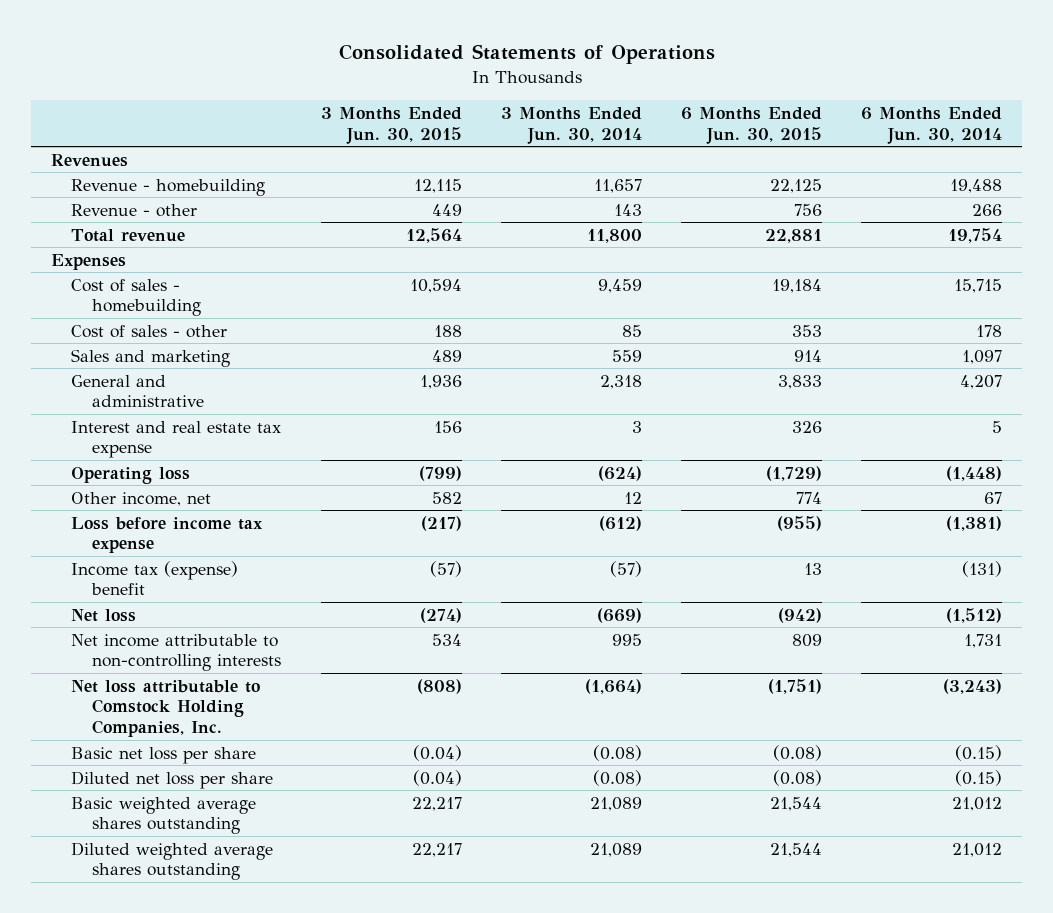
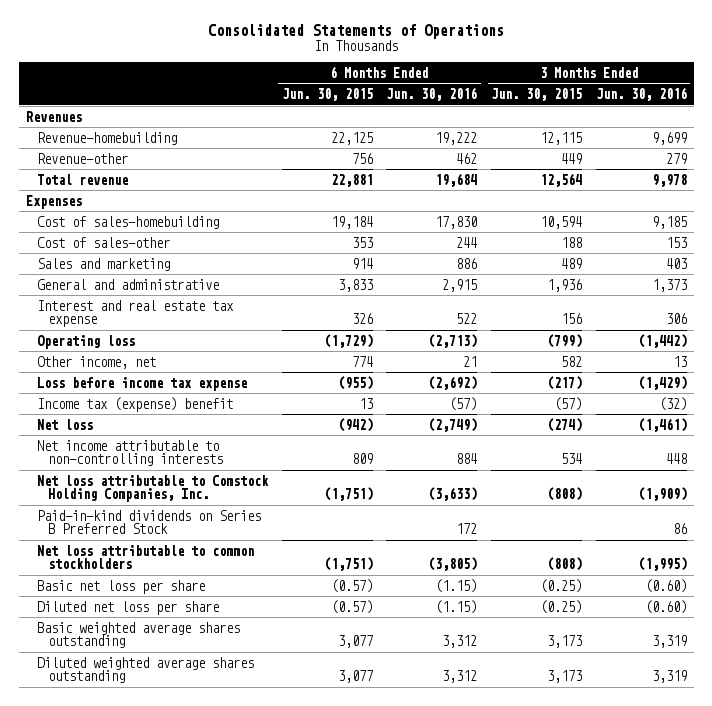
- | 3 Months Ended Jun. 30, 2015 | 3 Months Ended Jun. 30, 2014 | 6 Months Ended Jun. 30, 2015 | 6 Months Ended Jun. 30, 2014
+ | 6 Months Ended Jun. 30, 2015 | 6 Months Ended Jun. 30, 2016 | 3 Months Ended Jun. 30, 2015 | 3 Months Ended Jun. 30, 2016
- Revenue - homebuilding | 12,115 | 11,657 | 22,125 | 19,488
- Revenue - other | 449 | 143 | 756 | 266
+ Revenue-homebuilding | 22,125 | 19,222 | 12,115 | 9,699
+ Revenue-other | 756 | 462 | 449 | 279
- Cost of sales - homebuilding | 10,594 | 9,459 | 19,184 | 15,715
- Cost of sales - other | 188 | 85 | 353 | 178
+ Cost of sales-homebuilding | 19,184 | 17,830 | 10,594 | 9,185
+ Cost of sales-other | 353 | 244 | 188 | 153
- Basic net loss per share | (0.04) | (0.08) | (0.08) | (0.15)
- Diluted net loss per share | (0.04) | (0.08) | (0.08) | (0.15)
- Basic weighted average shares outstanding | 22,217 | 21,089 | 21,544 | 21,012
- Diluted weighted average shares outstanding | 22,217 | 21,089 | 21,544 | 21,012
+ Paid-in-kind dividends on Series B Preferred Stock | | 172 | | 86
+ Net loss attributable to common stockholders | (1,751) | (3,805) | (808) | (1,995)
+ Basic net loss per share | (0.57) | (1.15) | (0.25) | (0.60)
+ Diluted net loss per share | (0.57) | (1.15) | (0.25) | (0.60)
+ Basic weighted average shares outstanding | 3,077 | 3,312 | 3,173 | 3,319
+ Diluted weighted average shares outstanding | 3,077 | 3,312 | 3,173 | 3,319

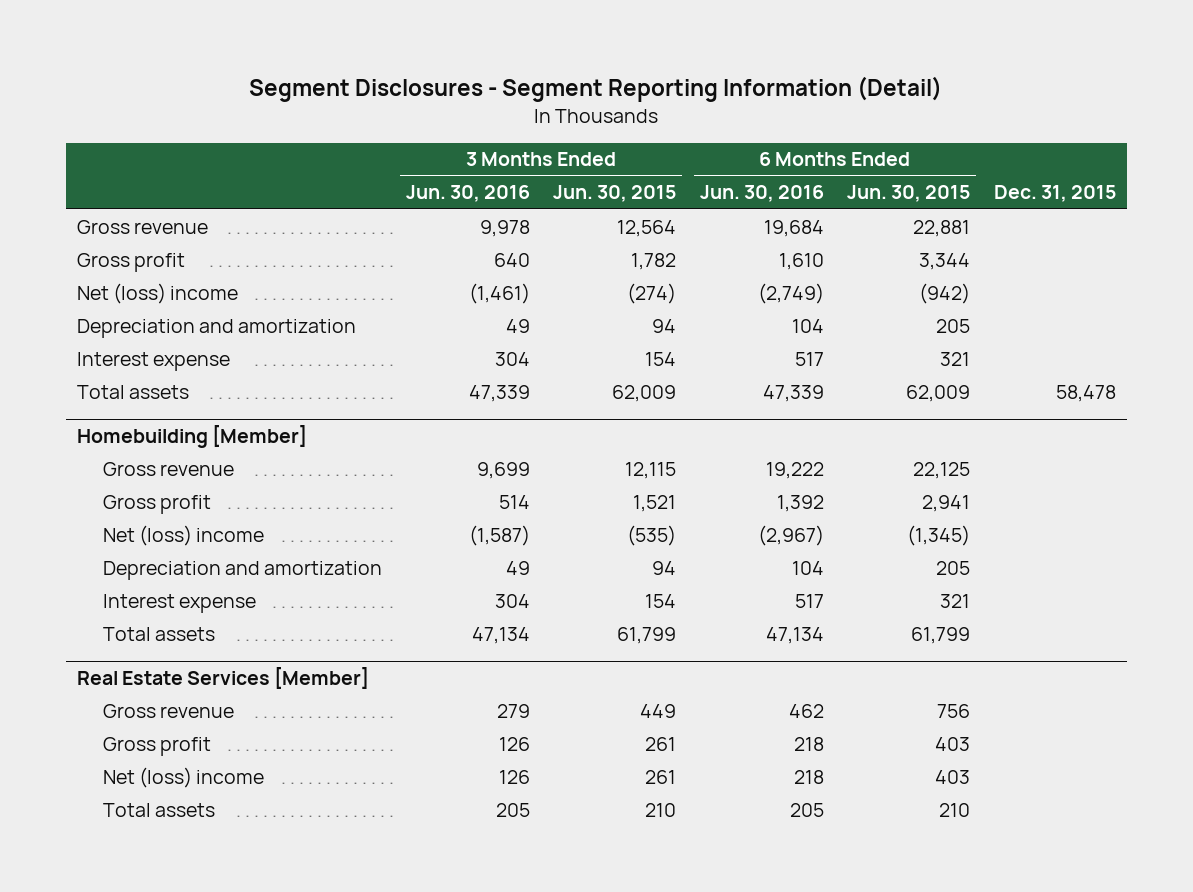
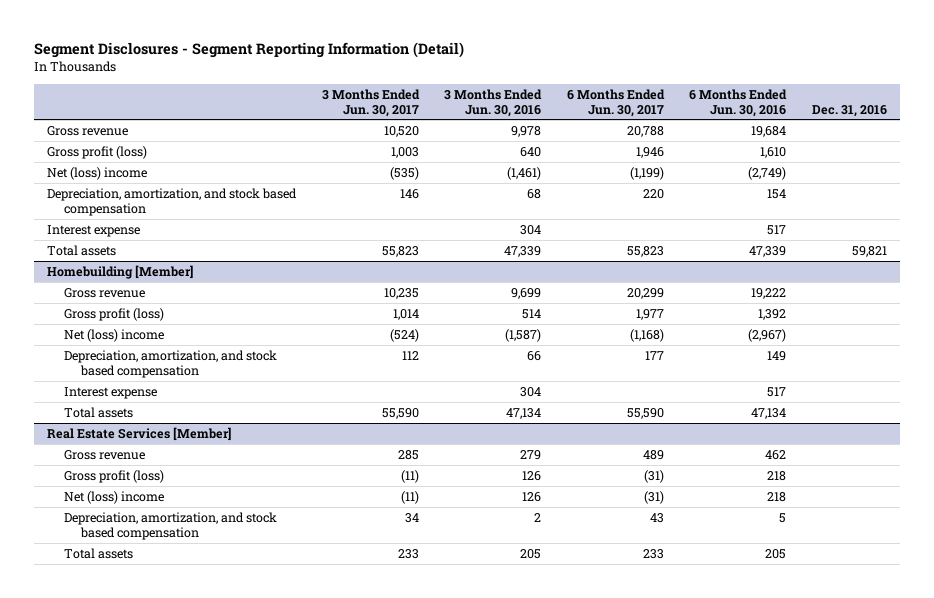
- | 3 Months Ended Jun. 30, 2016 | 3 Months Ended Jun. 30, 2015 | 6 Months Ended Jun. 30, 2016 | 6 Months Ended Jun. 30, 2015 | Dec. 31, 2015
+ | 3 Months Ended Jun. 30, 2017 | 3 Months Ended Jun. 30, 2016 | 6 Months Ended Jun. 30, 2017 | 6 Months Ended Jun. 30, 2016 | Dec. 31, 2016
- Gross profit | 640 | 1,782 | 1,610 | 3,344 |
+ Gross profit (loss) | 1,003 | 640 | 1,946 | 1,610 |
- Depreciation and amortization | 49 | 94 | 104 | 205 |
+ Depreciation, amortization, and stock based compensation | 146 | 68 | 220 | 154 |
@ Homebuilding [Member]
- Gross profit | 514 | 1,521 | 1,392 | 2,941 |
+ Gross profit (loss) | 1,014 | 514 | 1,977 | 1,392 |
- Depreciation and amortization | 49 | 94 | 104 | 205 |
+ Depreciation, amortization, and stock based compensation | 112 | 66 | 177 | 149 |
@ Real Estate Services [Member]
- Gross profit | 126 | 261 | 218 | 403 |
+ Gross profit (loss) | (11) | 126 | (31) | 218 |
+ Depreciation, amortization, and stock based compensation | 34 | 2 | 43 | 5 |

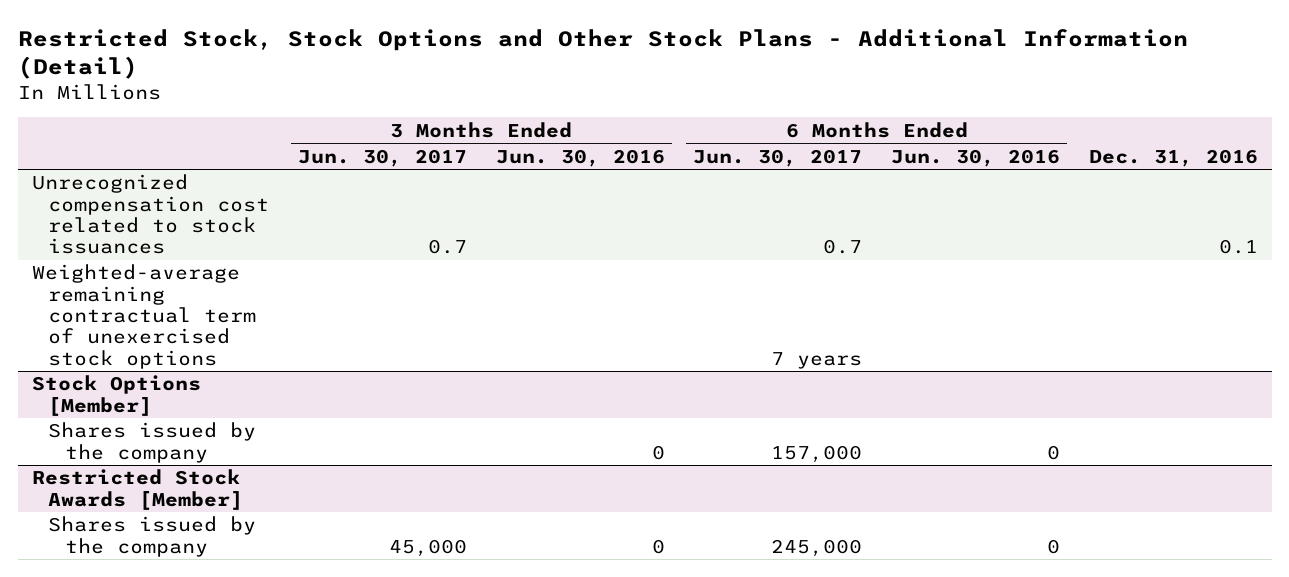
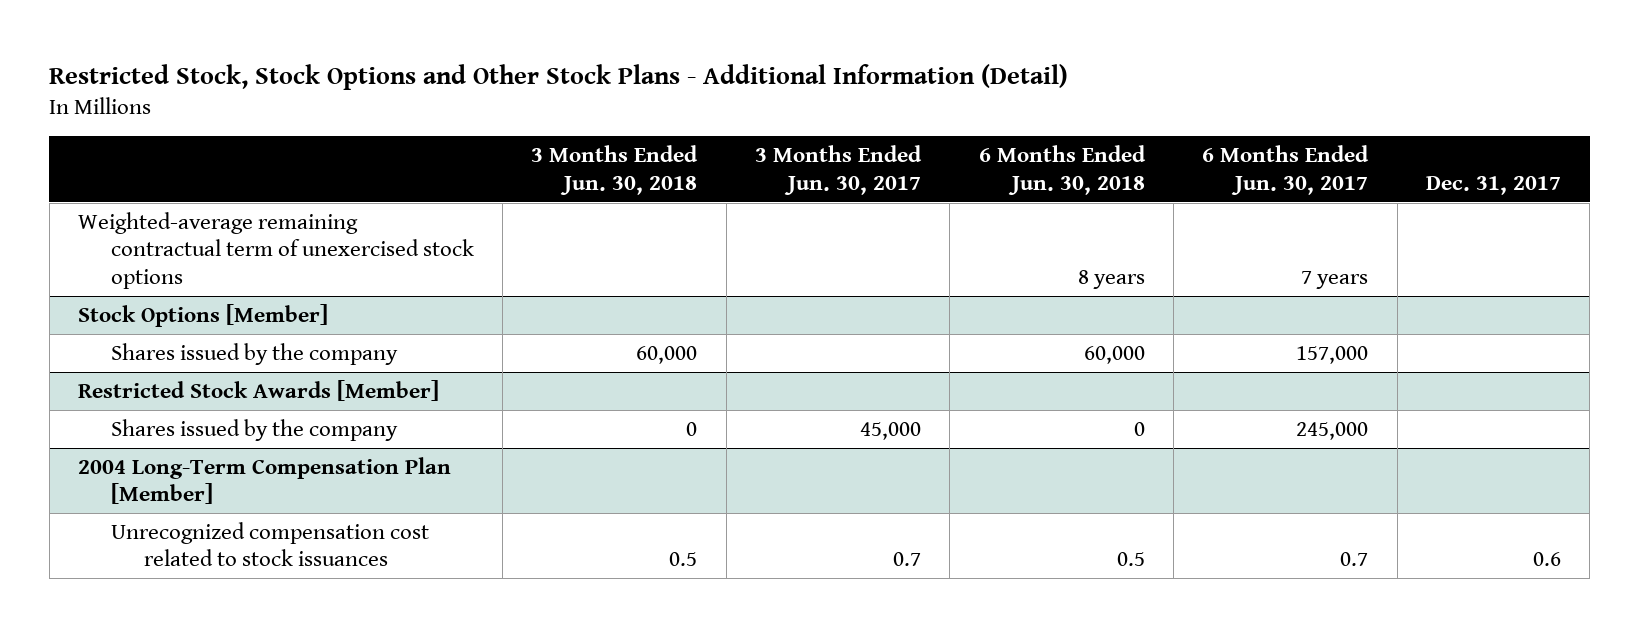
- | 3 Months Ended Jun. 30, 2017 | 3 Months Ended Jun. 30, 2016 | 6 Months Ended Jun. 30, 2017 | 6 Months Ended Jun. 30, 2016 | Dec. 31, 2016
+ | 3 Months Ended Jun. 30, 2018 | 3 Months Ended Jun. 30, 2017 | 6 Months Ended Jun. 30, 2018 | 6 Months Ended Jun. 30, 2017 | Dec. 31, 2017
- Unrecognized compensation cost related to stock issuances | 0.7 | | 0.7 | | 0.1
+ 2004 Long-Term Compensation Plan [Member]
+ Unrecognized compensation cost related to stock issuances | 0.5 | 0.7 | 0.5 | 0.7 | 0.6

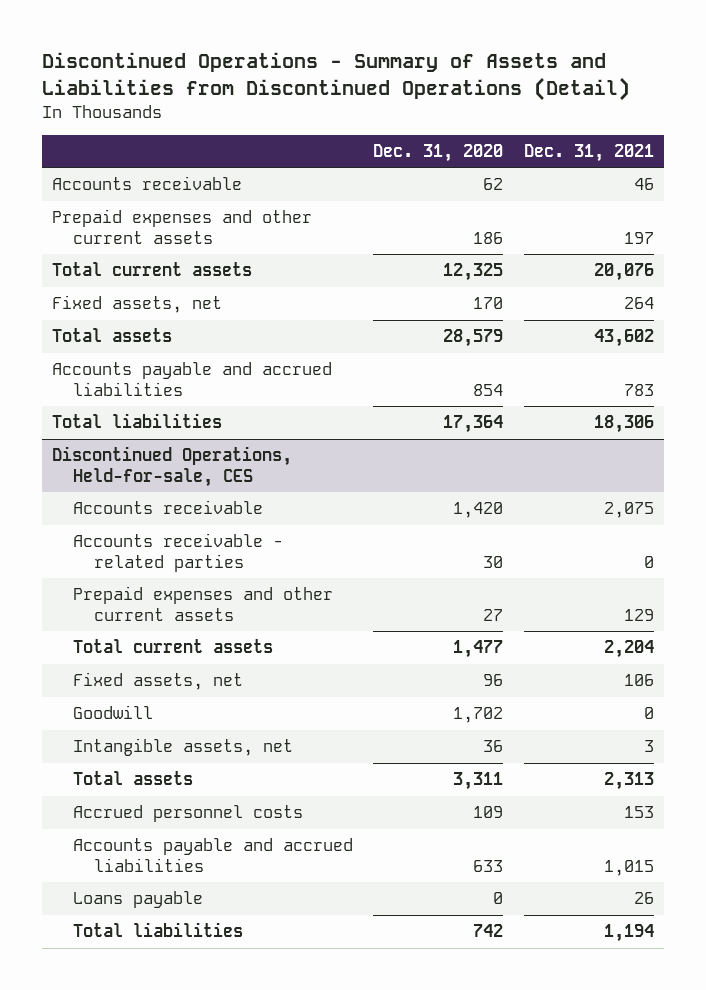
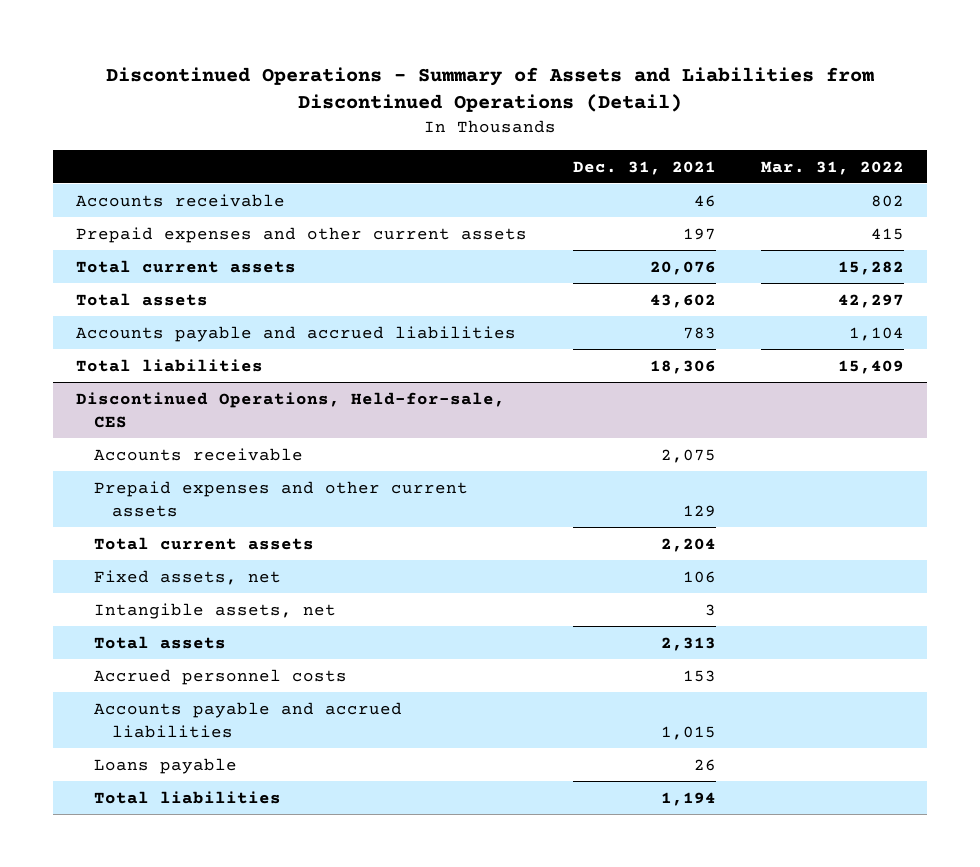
- | Dec. 31, 2020 | Dec. 31, 2021
+ | Dec. 31, 2021 | Mar. 31, 2022
- Fixed assets, net | 170 | 264
@ Discontinued Operations, Held-for-sale, CES
- Accounts receivable - related parties | 30 | 0
- Goodwill | 1,702 | 0

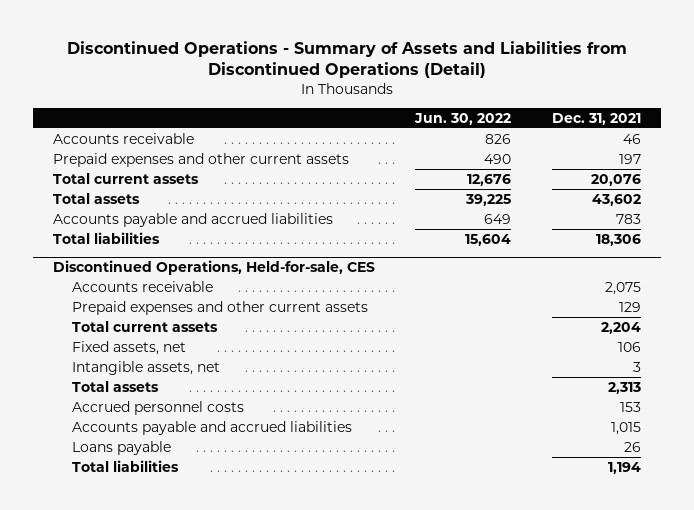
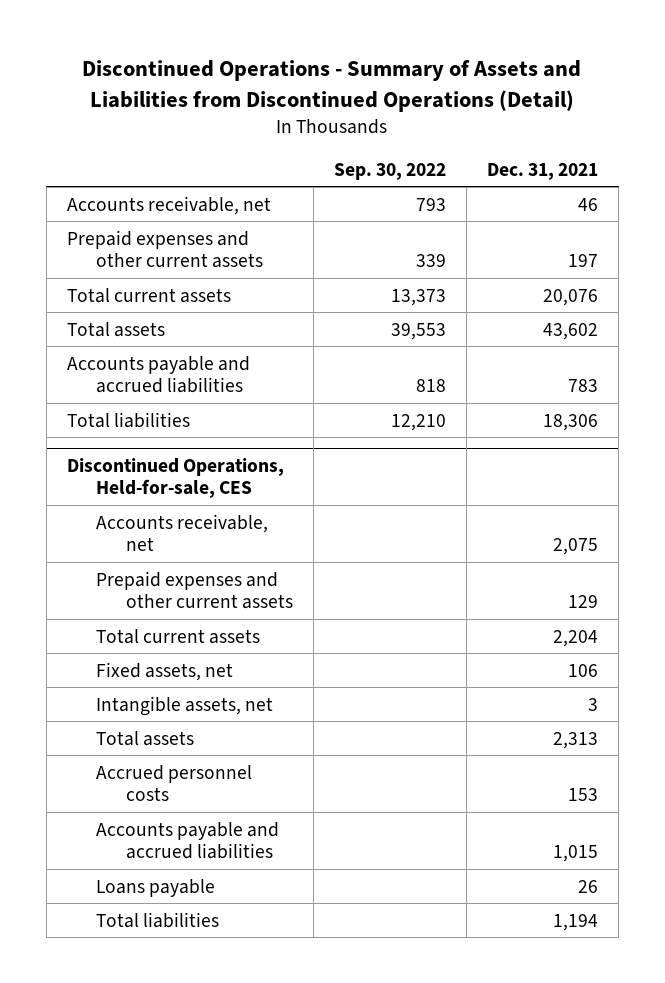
- | Jun. 30, 2022 | Dec. 31, 2021
+ | Sep. 30, 2022 | Dec. 31, 2021
- Accounts receivable | 826 | 46
+ Accounts receivable, net | 793 | 46
@ Discontinued Operations, Held-for-sale, CES
- Accounts receivable | | 2,075
+ Accounts receivable, net | | 2,075

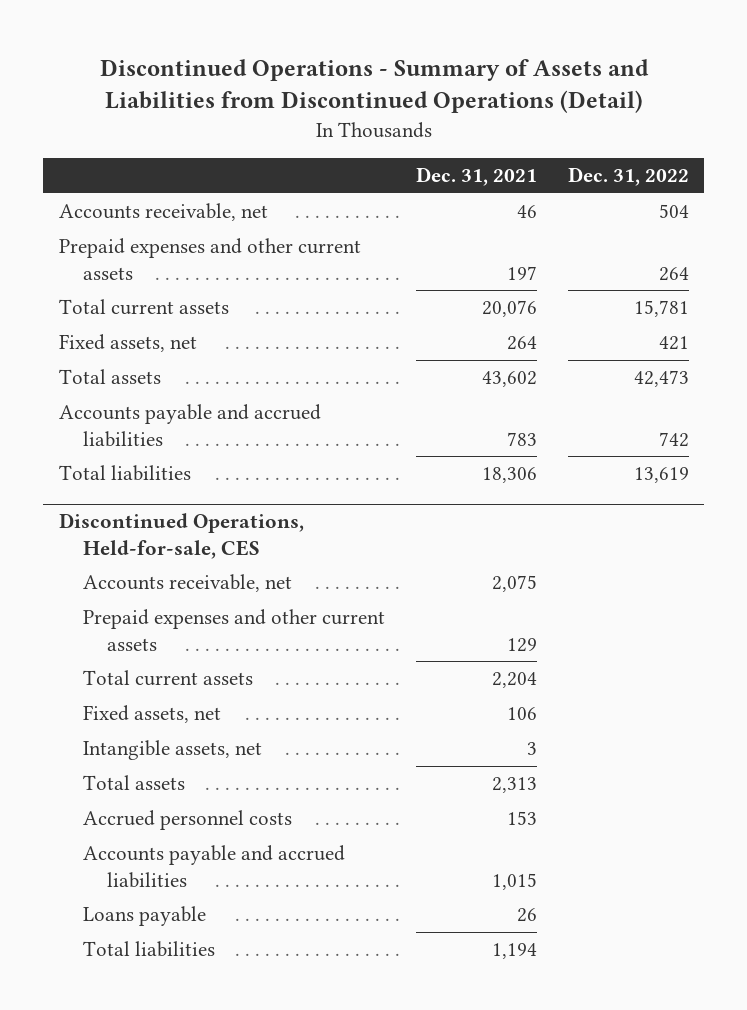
- | Sep. 30, 2022 | Dec. 31, 2021
+ | Dec. 31, 2021 | Dec. 31, 2022
+ Fixed assets, net | 264 | 421

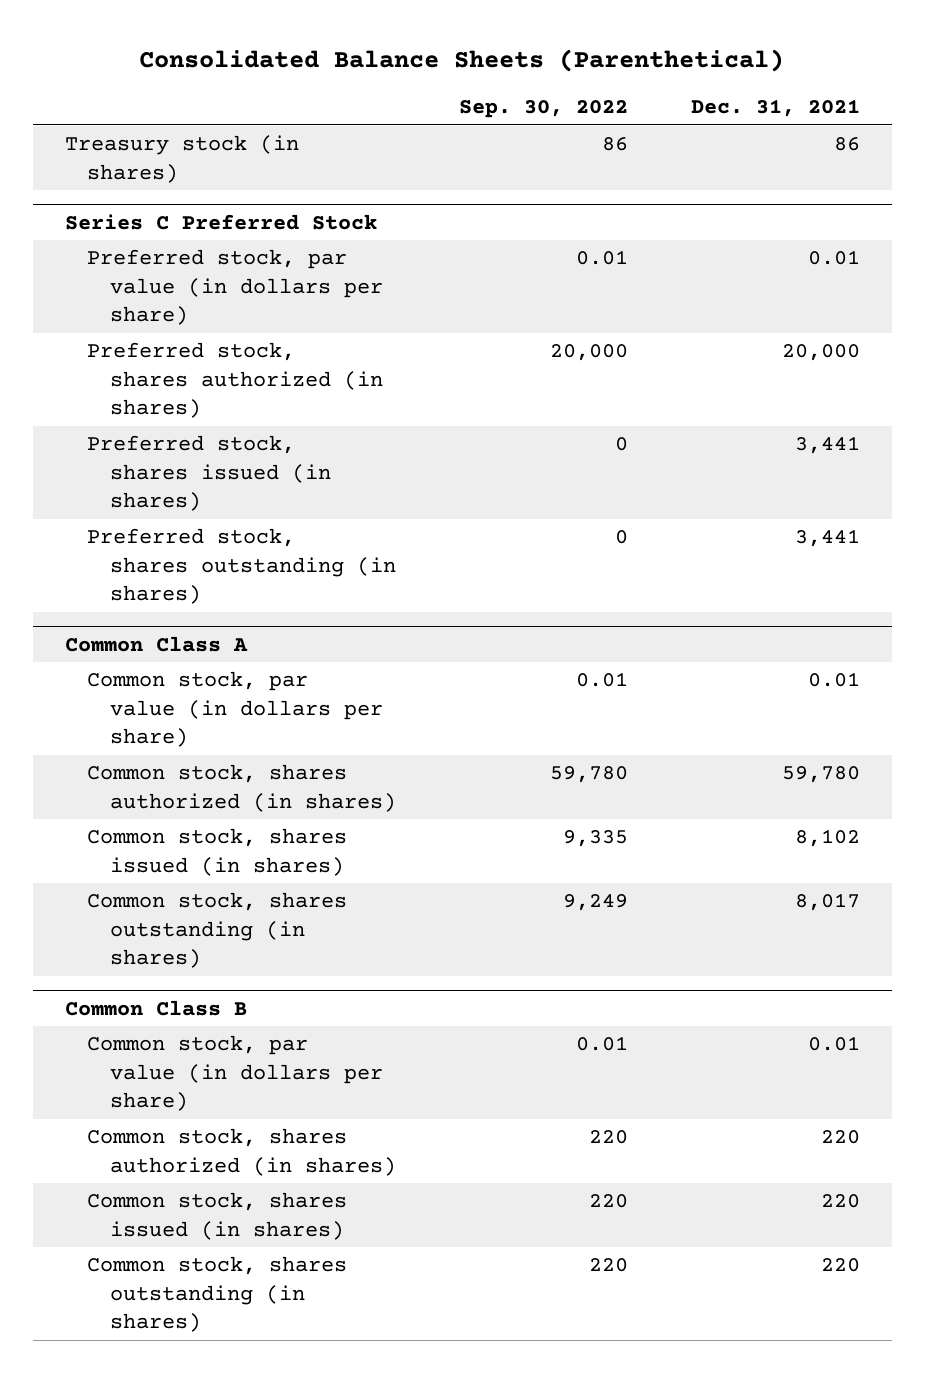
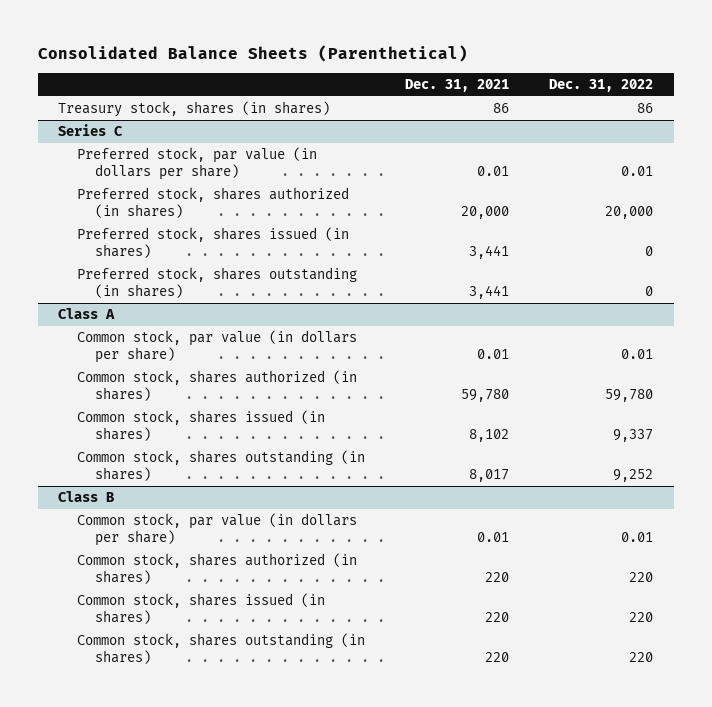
- | Sep. 30, 2022 | Dec. 31, 2021
+ | Dec. 31, 2021 | Dec. 31, 2022
- Treasury stock (in shares) | 86 | 86
- Series C Preferred Stock
+ Treasury stock, shares (in shares) | 86 | 86
+ Series C
- Common Class A
+ Class A
- Common Class B
+ Class B

